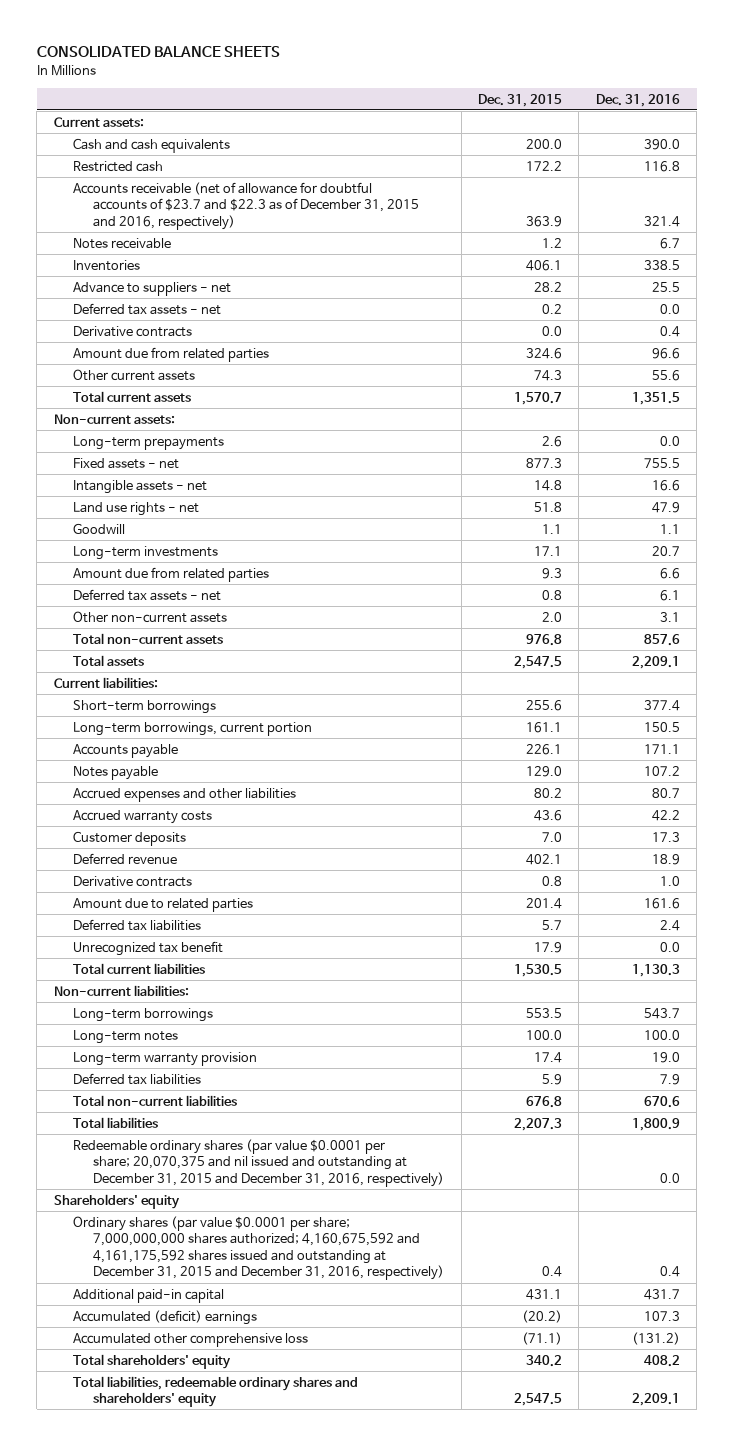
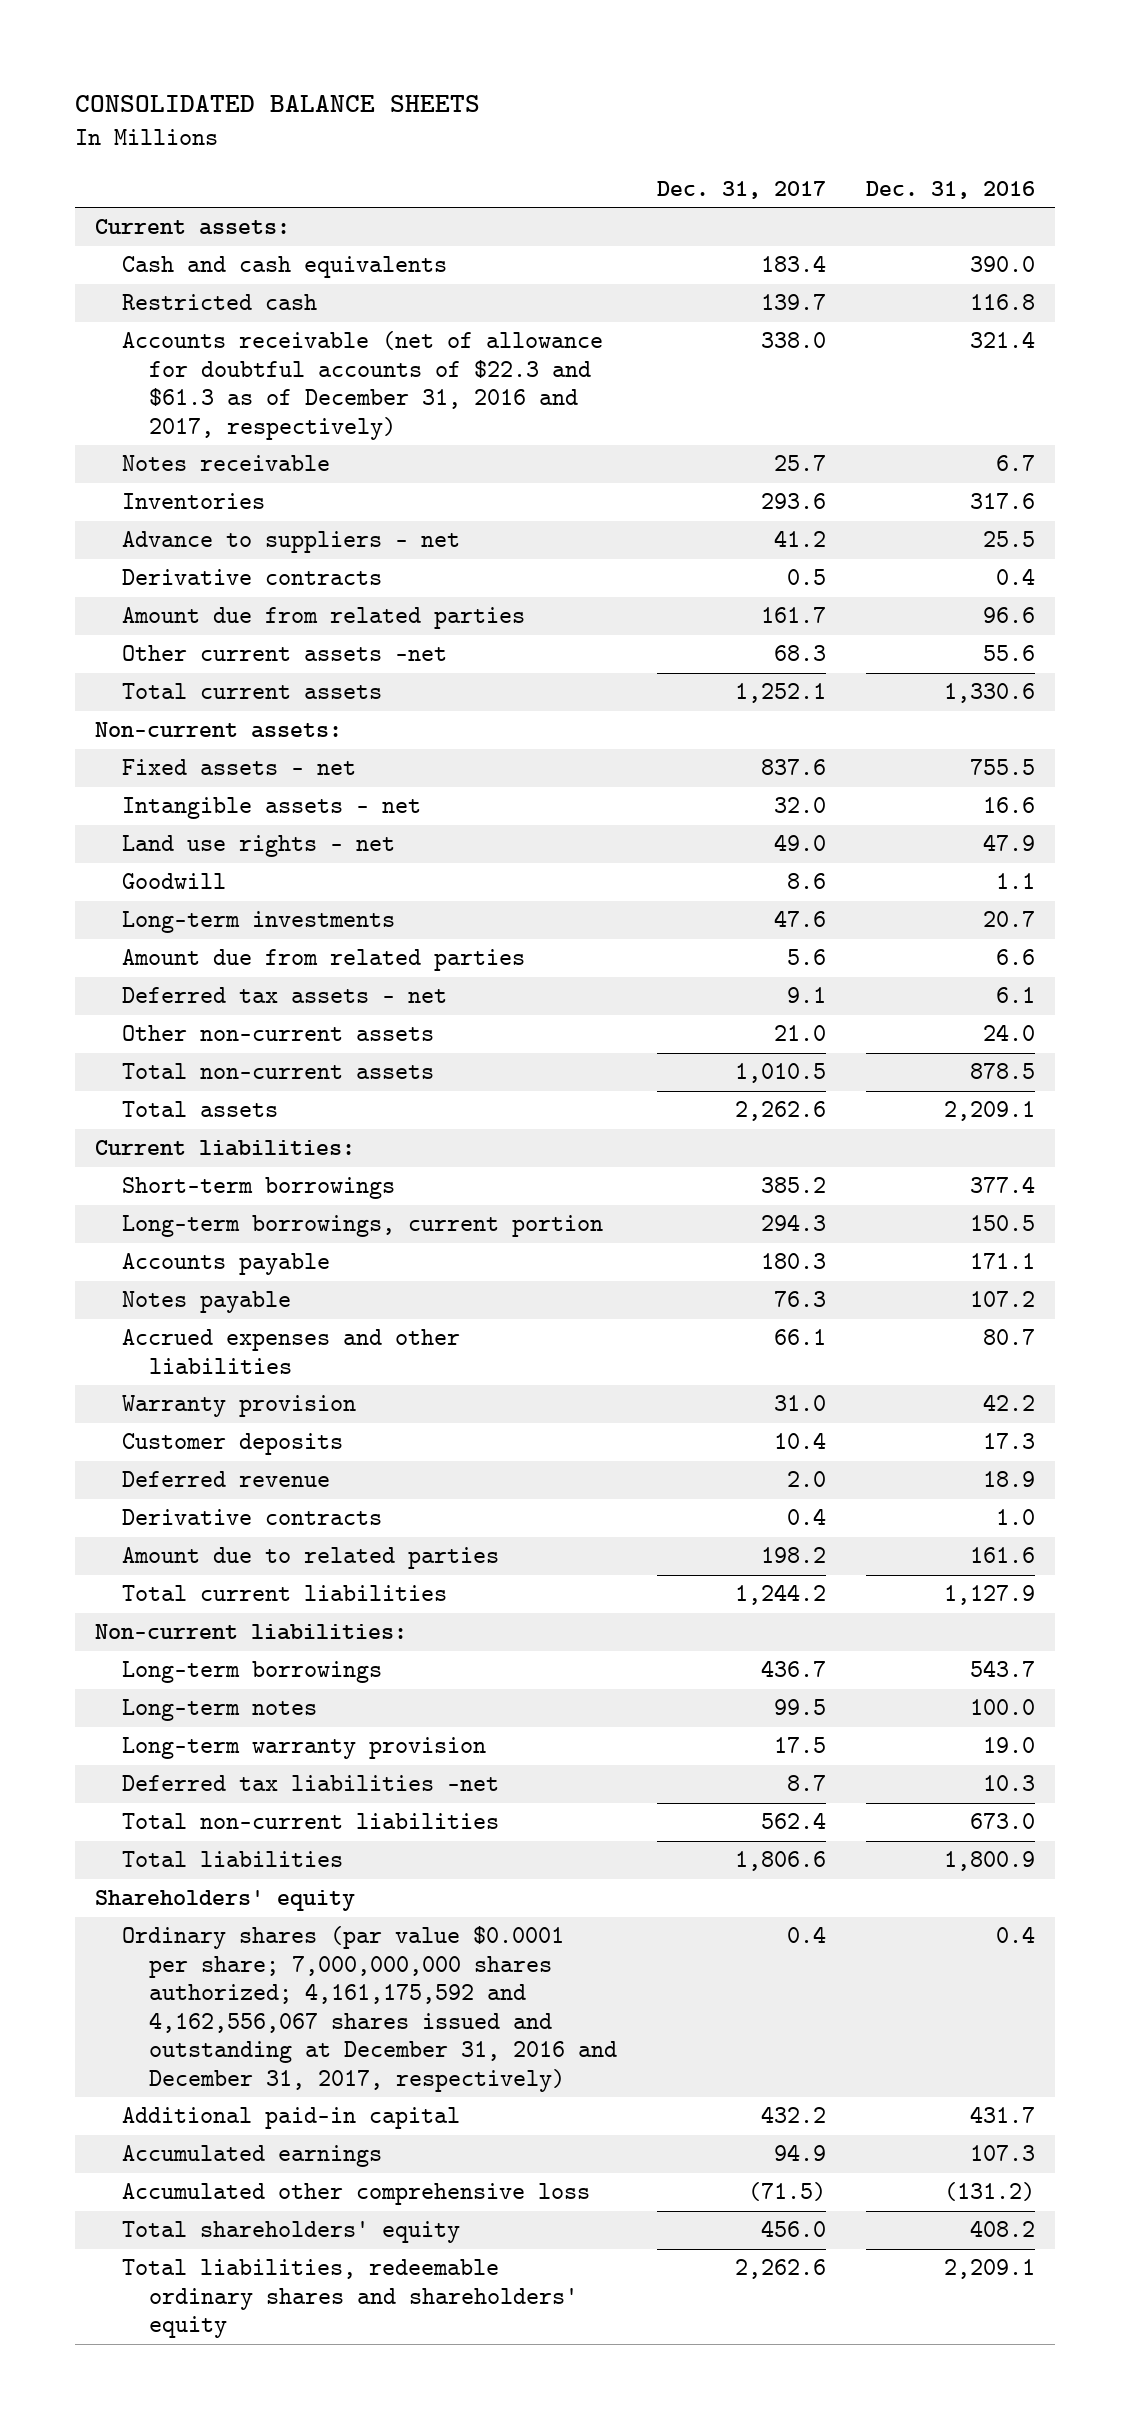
- | Dec. 31, 2015 | Dec. 31, 2016
+ | Dec. 31, 2017 | Dec. 31, 2016
- Accounts receivable (net of allowance for doubtful accounts of $23.7 and $22.3 as of December 31, 2015 and 2016, respectively) | 363.9 | 321.4
+ Accounts receivable (net of allowance for doubtful accounts of $22.3 and $61.3 as of December 31, 2016 and 2017, respectively) | 338.0 | 321.4
- Inventories | 406.1 | 338.5
+ Inventories | 293.6 | 317.6
- Deferred tax assets - net | 0.2 | 0.0
- Other current assets | 74.3 | 55.6
- Total current assets | 1,570.7 | 1,351.5
+ Other current assets -net | 68.3 | 55.6
+ Total current assets | 1,252.1 | 1,330.6
- Long-term prepayments | 2.6 | 0.0
- Other non-current assets | 2.0 | 3.1
- Total non-current assets | 976.8 | 857.6
+ Other non-current assets | 21.0 | 24.0
+ Total non-current assets | 1,010.5 | 878.5
- Accrued warranty costs | 43.6 | 42.2
+ Warranty provision | 31.0 | 42.2
- Deferred tax liabilities | 5.7 | 2.4
- Unrecognized tax benefit | 17.9 | 0.0
- Total current liabilities | 1,530.5 | 1,130.3
+ Total current liabilities | 1,244.2 | 1,127.9
- Deferred tax liabilities | 5.9 | 7.9
- Total non-current liabilities | 676.8 | 670.6
+ Deferred tax liabilities -net | 8.7 | 10.3
+ Total non-current liabilities | 562.4 | 673.0
- Redeemable ordinary shares (par value $0.0001 per share; 20,070,375 and nil issued and outstanding at December 31, 2015 and December 31, 2016, respectively) | | 0.0
- Ordinary shares (par value $0.0001 per share; 7,000,000,000 shares authorized; 4,160,675,592 and 4,161,175,592 shares issued and outstanding at December 31, 2015 and December 31, 2016, respectively) | 0.4 | 0.4
+ Ordinary shares (par value $0.0001 per share; 7,000,000,000 shares authorized; 4,161,175,592 and 4,162,556,067 shares issued and outstanding at December 31, 2016 and December 31, 2017, respectively) | 0.4 | 0.4
- Accumulated (deficit) earnings | (20.2) | 107.3
+ Accumulated earnings | 94.9 | 107.3

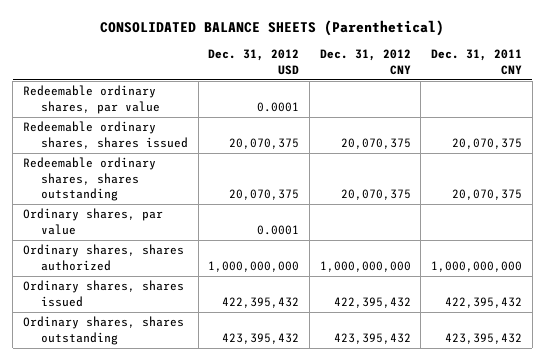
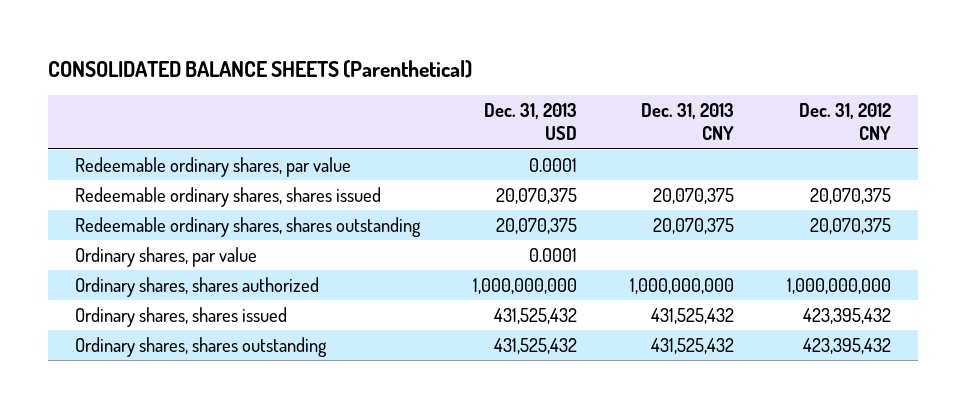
- | Dec. 31, 2012 USD | Dec. 31, 2012 CNY | Dec. 31, 2011 CNY
+ | Dec. 31, 2013 USD | Dec. 31, 2013 CNY | Dec. 31, 2012 CNY
- Ordinary shares, shares issued | 422,395,432 | 422,395,432 | 422,395,432
+ Ordinary shares, shares issued | 431,525,432 | 431,525,432 | 423,395,432

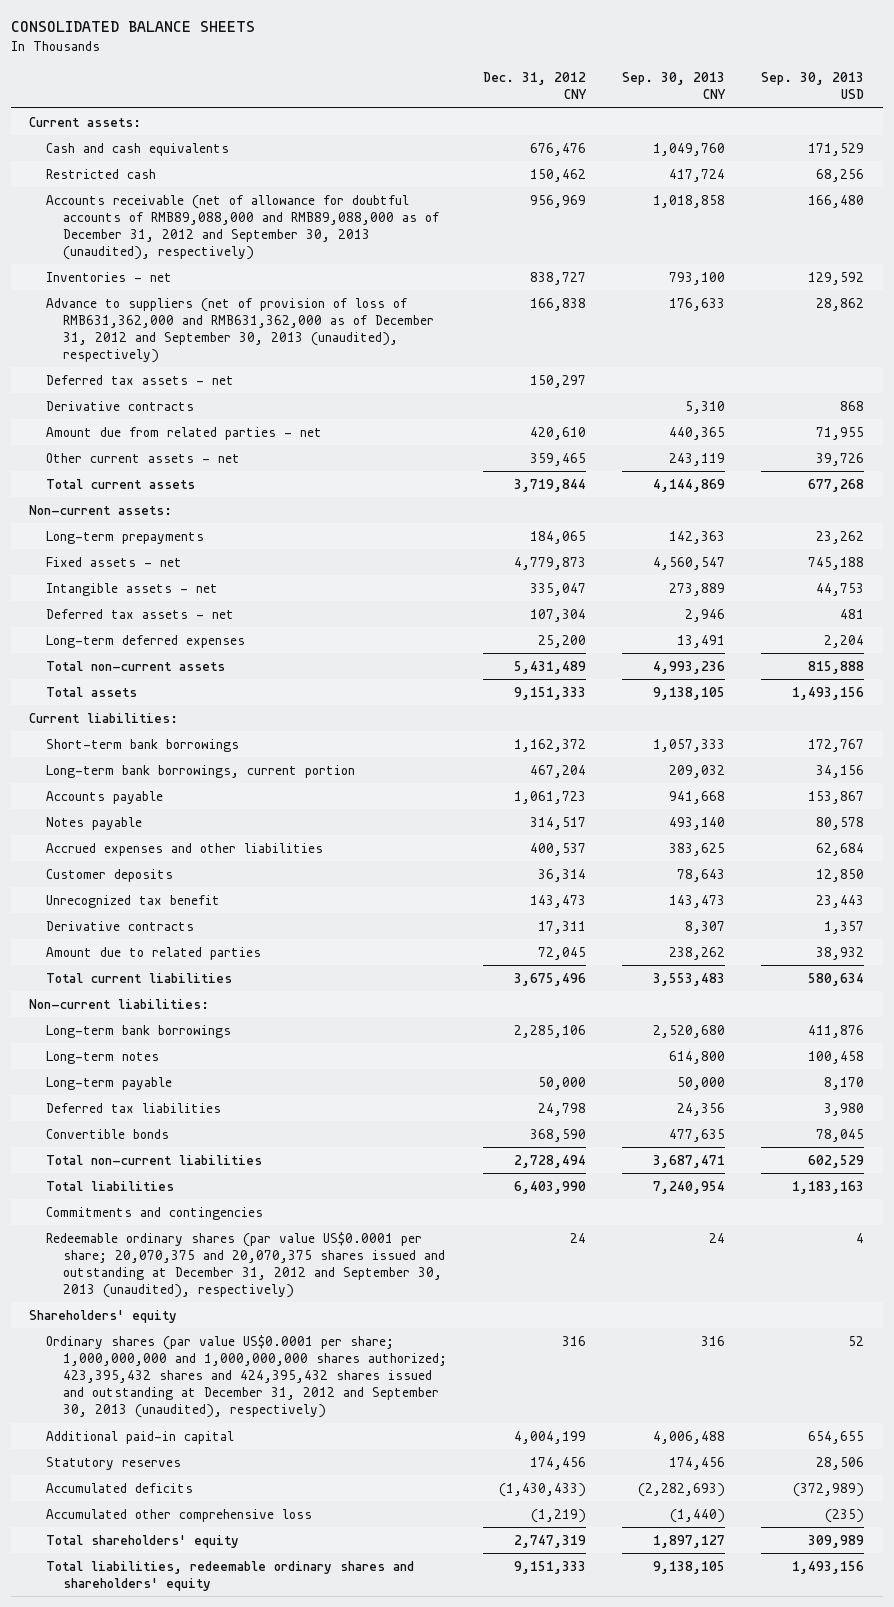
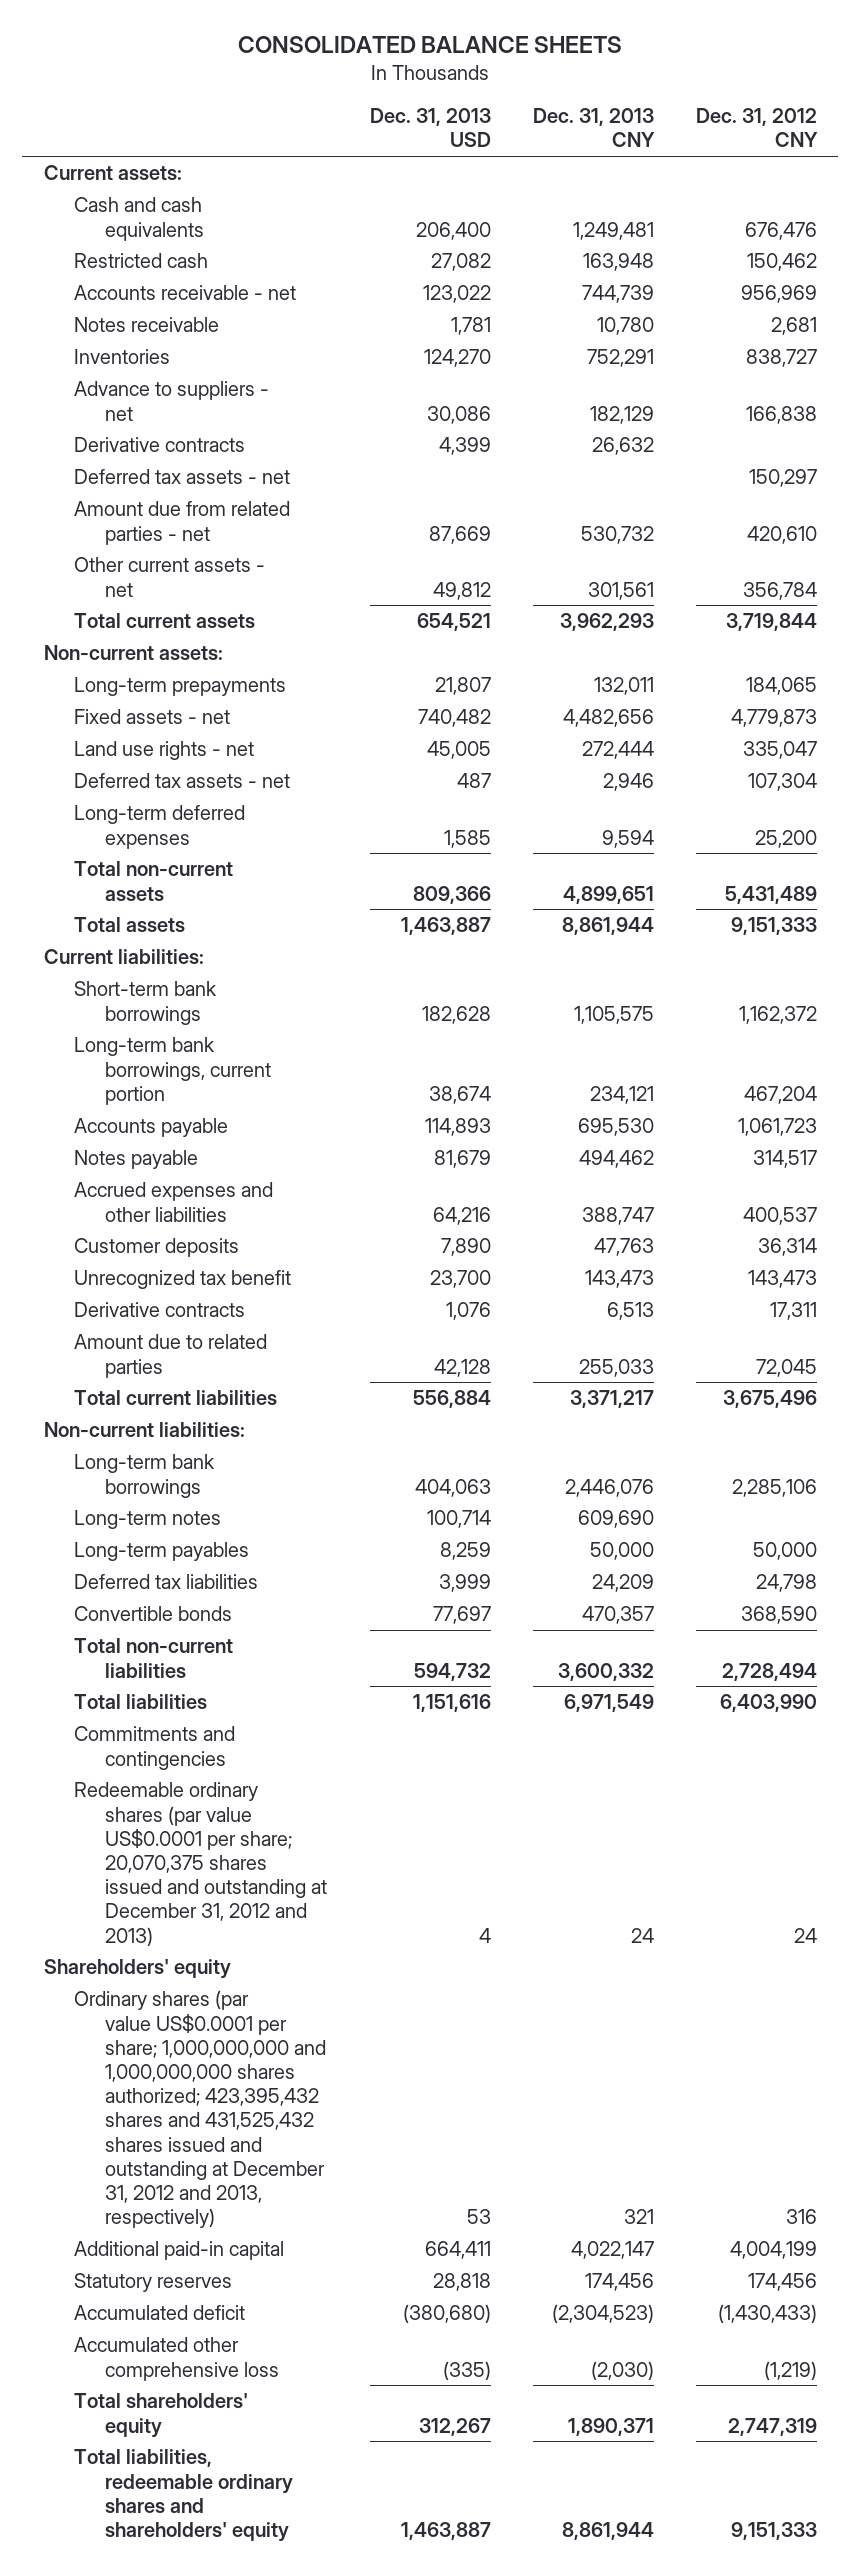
- | Dec. 31, 2012 CNY | Sep. 30, 2013 CNY | Sep. 30, 2013 USD
+ | Dec. 31, 2013 USD | Dec. 31, 2013 CNY | Dec. 31, 2012 CNY
- Accounts receivable (net of allowance for doubtful accounts of RMB89,088,000 and RMB89,088,000 as of December 31, 2012 and September 30, 2013 (unaudited), respectively) | 956,969 | 1,018,858 | 166,480
- Inventories - net | 838,727 | 793,100 | 129,592
- Advance to suppliers (net of provision of loss of RMB631,362,000 and RMB631,362,000 as of December 31, 2012 and September 30, 2013 (unaudited), respectively) | 166,838 | 176,633 | 28,862
+ Accounts receivable - net | 123,022 | 744,739 | 956,969
+ Notes receivable | 1,781 | 10,780 | 2,681
+ Inventories | 124,270 | 752,291 | 838,727
+ Advance to suppliers - net | 30,086 | 182,129 | 166,838
moved down: Deferred tax assets - net | | | 150,297
- Other current assets - net | 359,465 | 243,119 | 39,726
+ Other current assets - net | 49,812 | 301,561 | 356,784
- Intangible assets - net | 335,047 | 273,889 | 44,753
+ Land use rights - net | 45,005 | 272,444 | 335,047
- Long-term payable | 50,000 | 50,000 | 8,170
+ Long-term payables | 8,259 | 50,000 | 50,000
- Redeemable ordinary shares (par value US$0.0001 per share; 20,070,375 and 20,070,375 shares issued and outstanding at December 31, 2012 and September 30, 2013 (unaudited), respectively) | 24 | 24 | 4
+ Redeemable ordinary shares (par value US$0.0001 per share; 20,070,375 shares issued and outstanding at December 31, 2012 and 2013) | 4 | 24 | 24
- Ordinary shares (par value US$0.0001 per share; 1,000,000,000 and 1,000,000,000 shares authorized; 423,395,432 shares and 424,395,432 shares issued and outstanding at December 31, 2012 and September 30, 2013 (unaudited), respectively) | 316 | 316 | 52
+ Ordinary shares (par value US$0.0001 per share; 1,000,000,000 and 1,000,000,000 shares authorized; 423,395,432 shares and 431,525,432 shares issued and outstanding at December 31, 2012 and 2013, respectively) | 53 | 321 | 316
- Accumulated deficits | (1,430,433) | (2,282,693) | (372,989)
+ Accumulated deficit | (380,680) | (2,304,523) | (1,430,433)

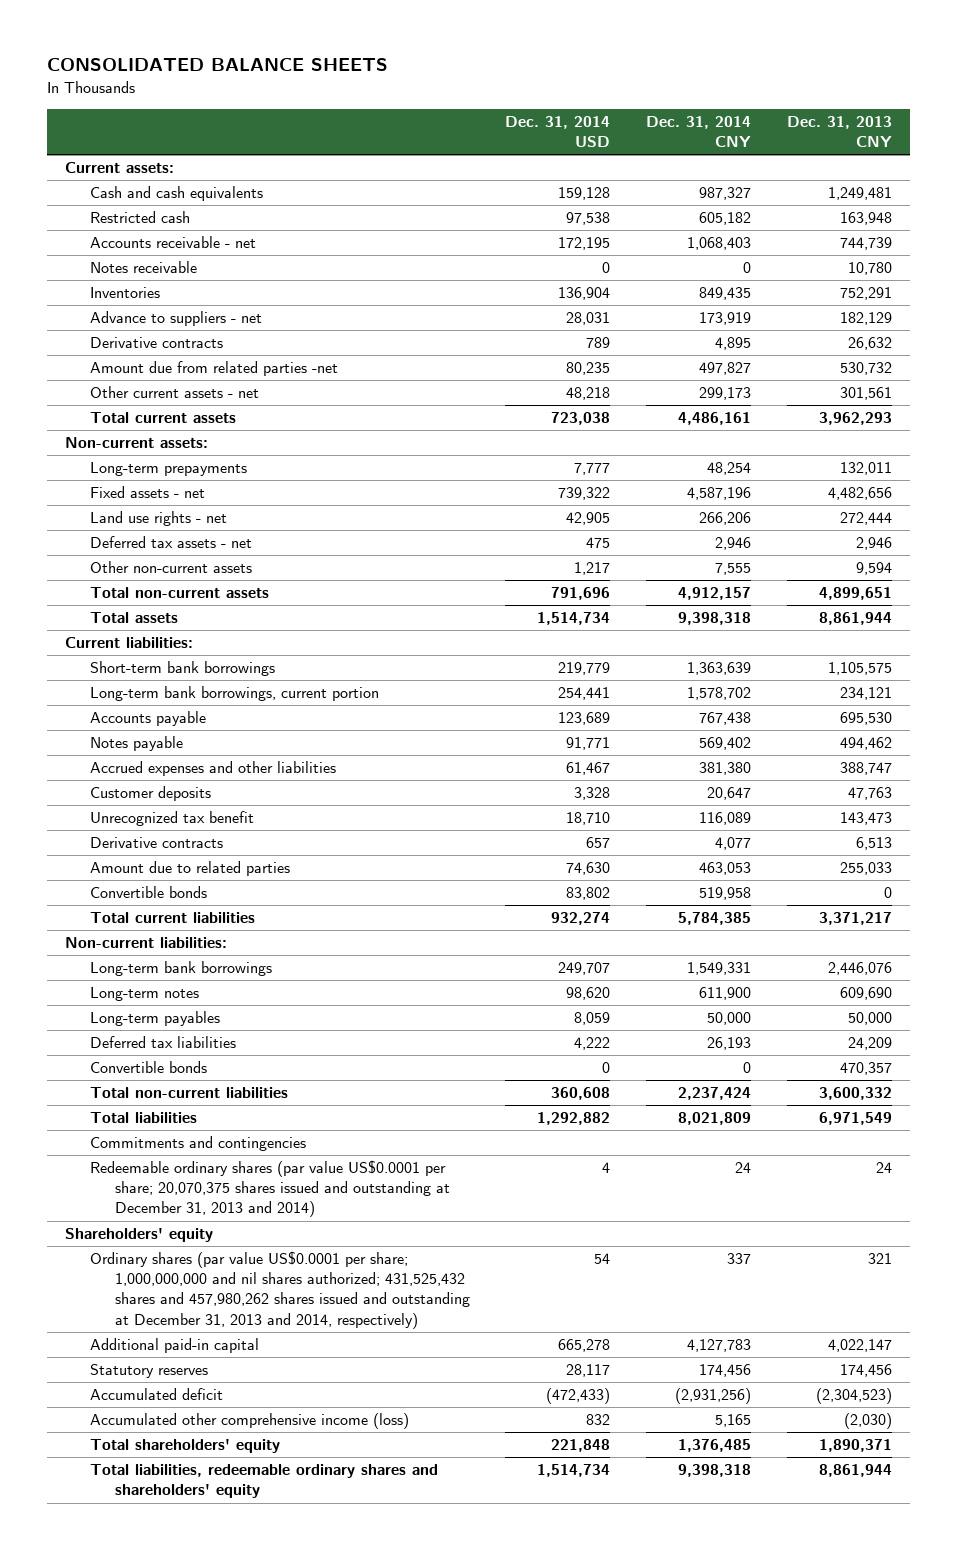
- | Dec. 31, 2013 USD | Dec. 31, 2013 CNY | Dec. 31, 2012 CNY
+ | Dec. 31, 2014 USD | Dec. 31, 2014 CNY | Dec. 31, 2013 CNY
- Deferred tax assets - net | | | 150,297
- Amount due from related parties - net | 87,669 | 530,732 | 420,610
+ Amount due from related parties -net | 80,235 | 497,827 | 530,732
- Long-term deferred expenses | 1,585 | 9,594 | 25,200
+ Other non-current assets | 1,217 | 7,555 | 9,594
+ Convertible bonds | 83,802 | 519,958 | 0
- Redeemable ordinary shares (par value US$0.0001 per share; 20,070,375 shares issued and outstanding at December 31, 2012 and 2013) | 4 | 24 | 24
+ Redeemable ordinary shares (par value US$0.0001 per share; 20,070,375 shares issued and outstanding at December 31, 2013 and 2014) | 4 | 24 | 24
- Ordinary shares (par value US$0.0001 per share; 1,000,000,000 and 1,000,000,000 shares authorized; 423,395,432 shares and 431,525,432 shares issued and outstanding at December 31, 2012 and 2013, respectively) | 53 | 321 | 316
+ Ordinary shares (par value US$0.0001 per share; 1,000,000,000 and nil shares authorized; 431,525,432 shares and 457,980,262 shares issued and outstanding at December 31, 2013 and 2014, respectively) | 54 | 337 | 321
- Accumulated other comprehensive loss | (335) | (2,030) | (1,219)
+ Accumulated other comprehensive income (loss) | 832 | 5,165 | (2,030)

